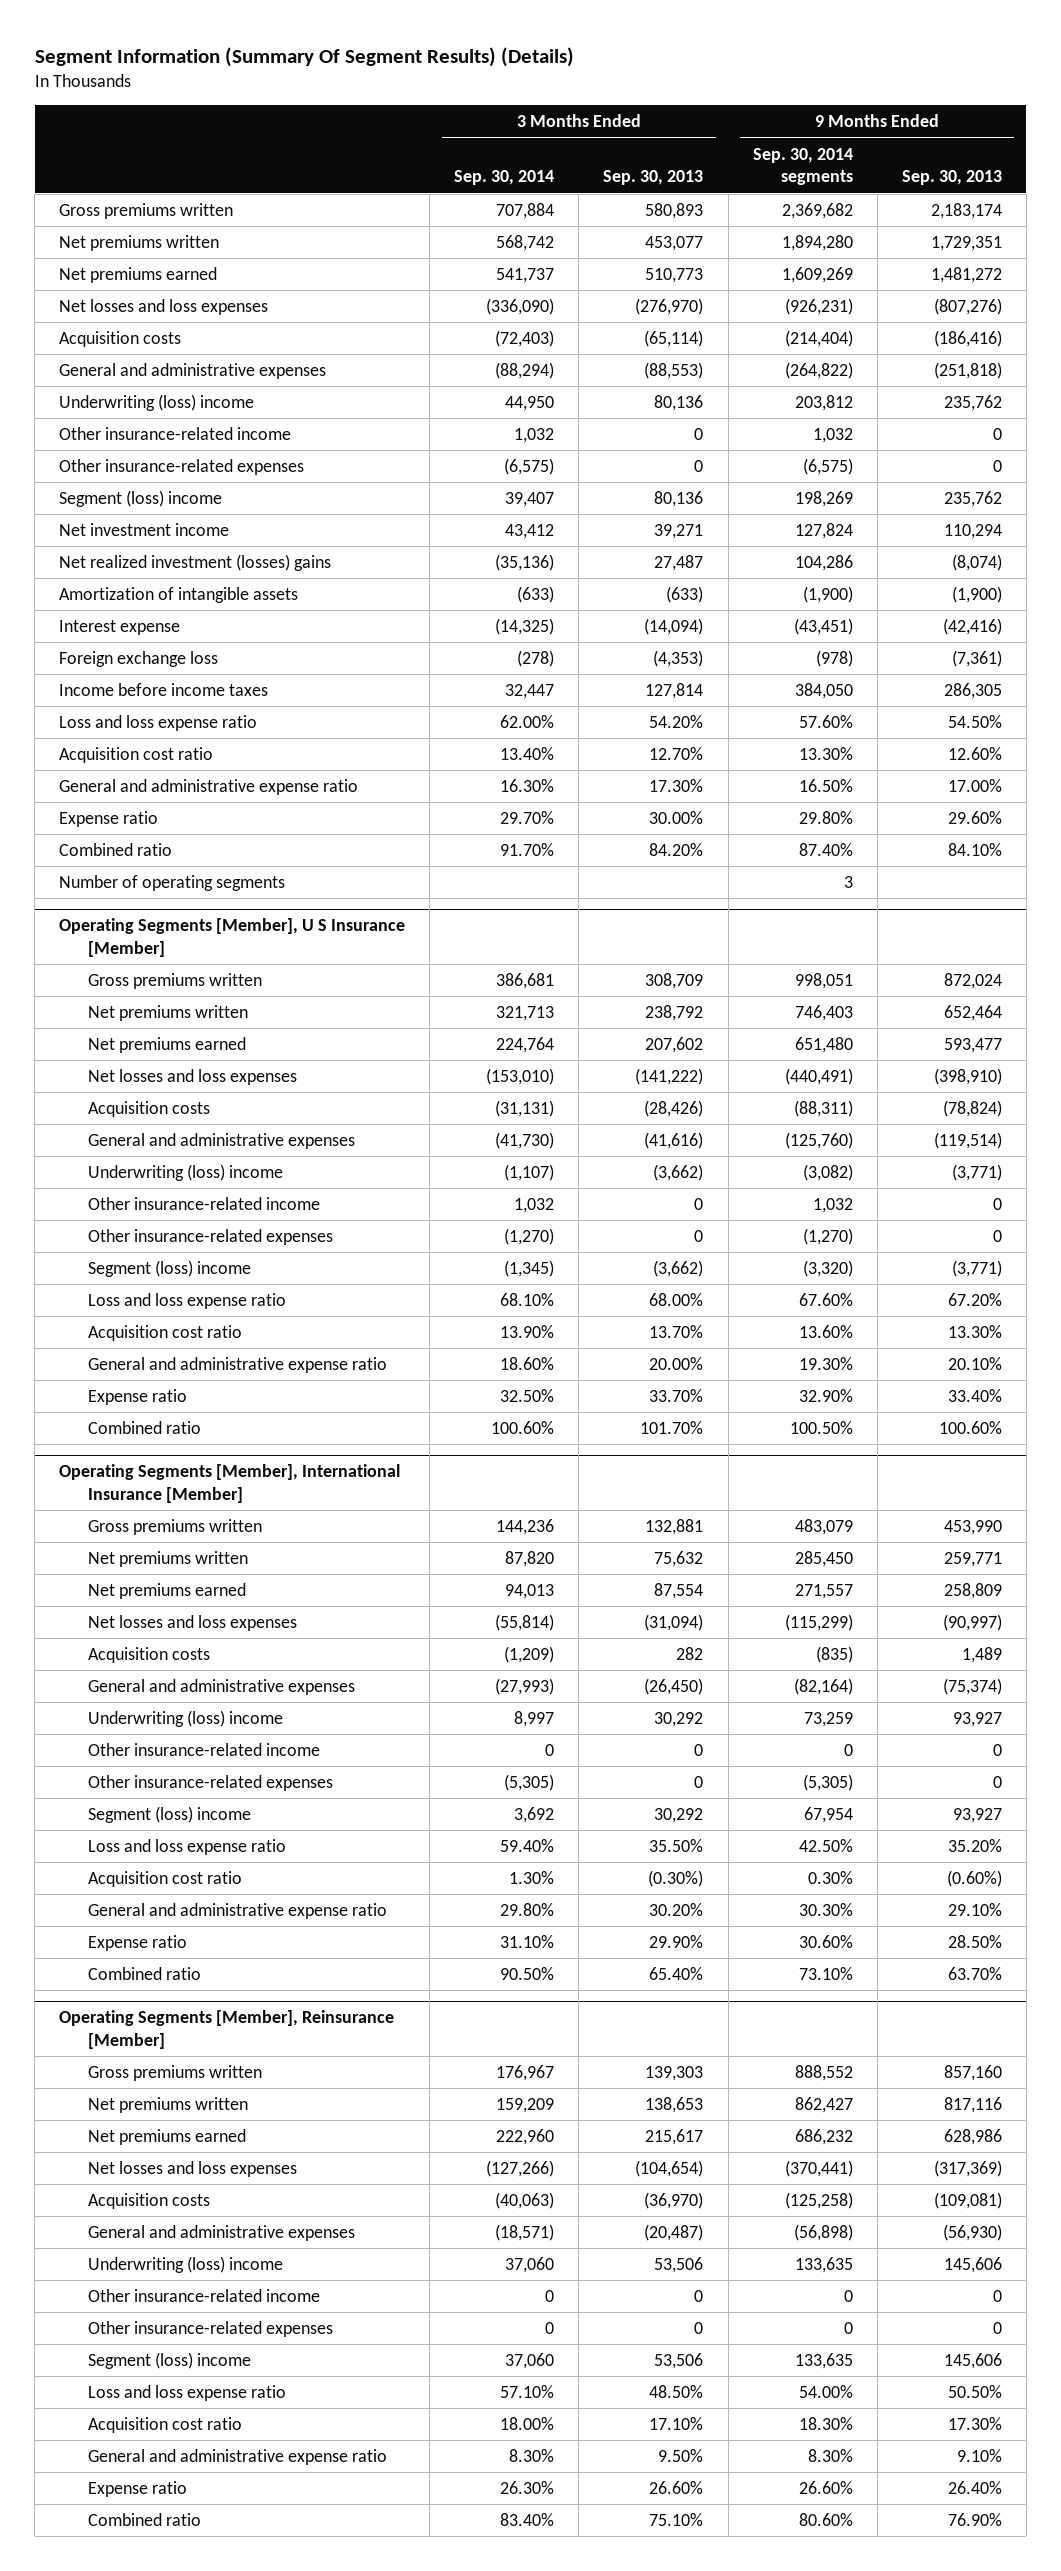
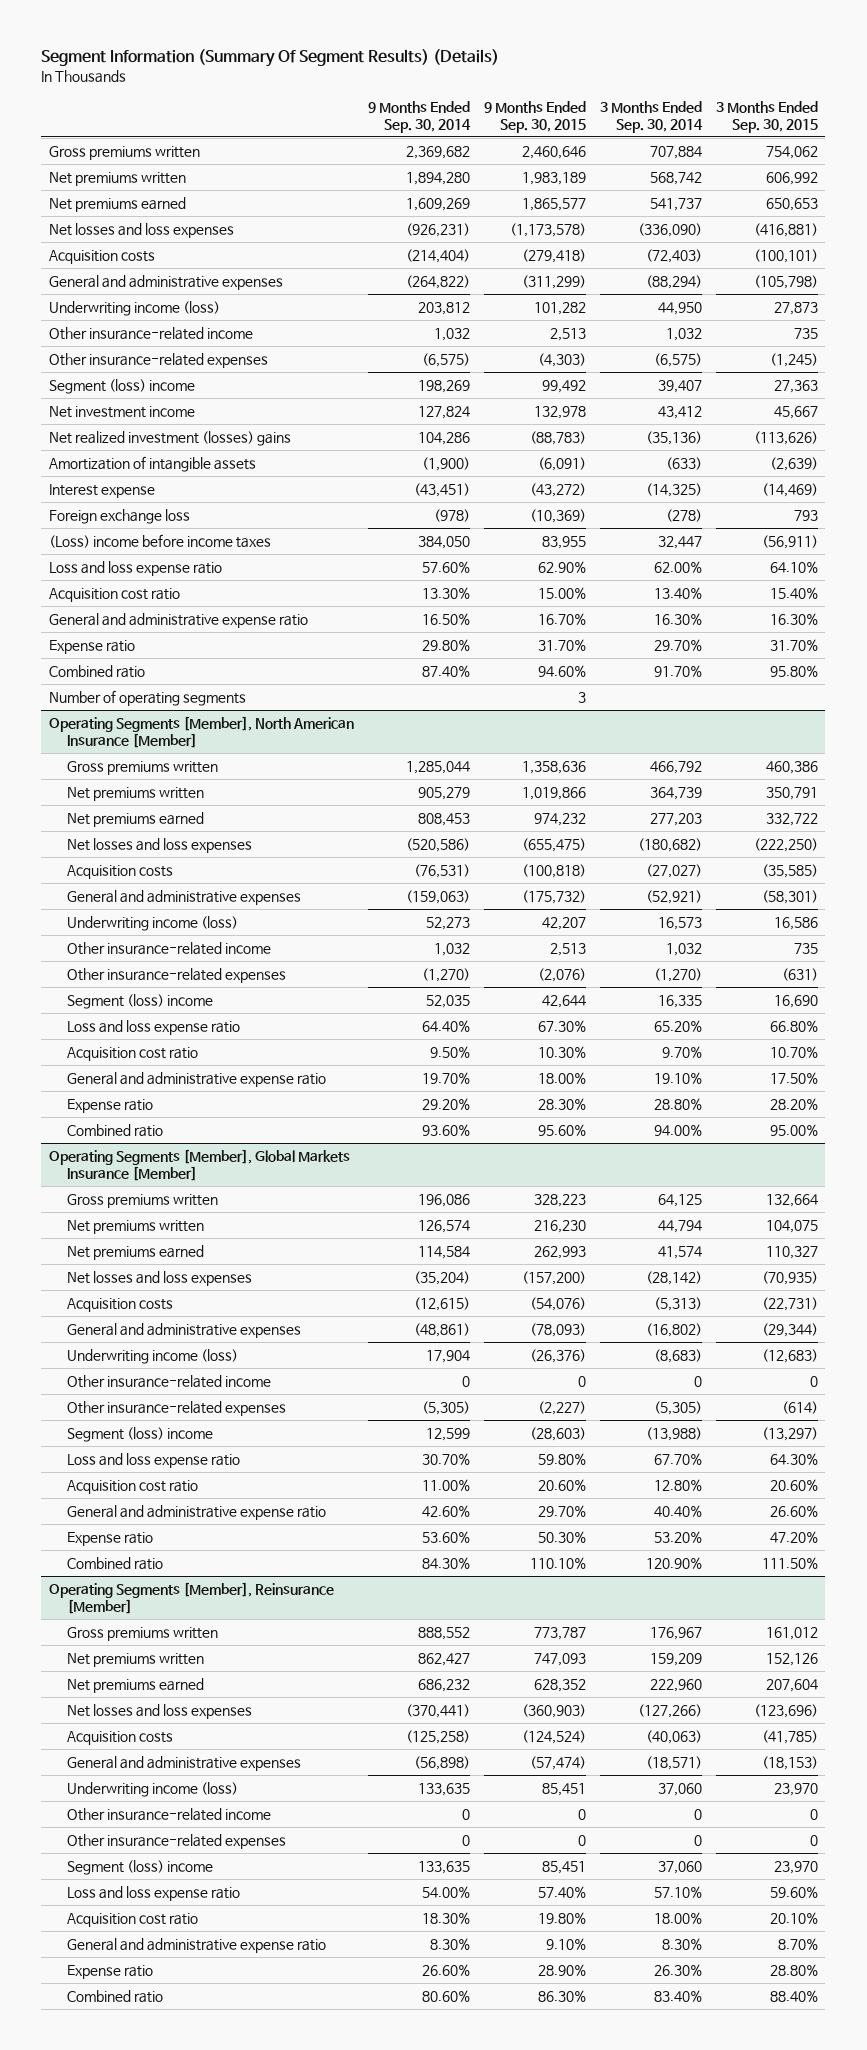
- | 3 Months Ended Sep. 30, 2014 | 3 Months Ended Sep. 30, 2013 | 9 Months Ended Sep. 30, 2014 segments | 9 Months Ended Sep. 30, 2013
+ | 9 Months Ended Sep. 30, 2014 | 9 Months Ended Sep. 30, 2015 | 3 Months Ended Sep. 30, 2014 | 3 Months Ended Sep. 30, 2015
- Underwriting (loss) income | 44,950 | 80,136 | 203,812 | 235,762
+ Underwriting income (loss) | 203,812 | 101,282 | 44,950 | 27,873
- Income before income taxes | 32,447 | 127,814 | 384,050 | 286,305
+ (Loss) income before income taxes | 384,050 | 83,955 | 32,447 | (56,911)
- Operating Segments [Member], U S Insurance [Member]
- Gross premiums written | 386,681 | 308,709 | 998,051 | 872,024
- Net premiums written | 321,713 | 238,792 | 746,403 | 652,464
- Net premiums earned | 224,764 | 207,602 | 651,480 | 593,477
- Net losses and loss expenses | (153,010) | (141,222) | (440,491) | (398,910)
- Acquisition costs | (31,131) | (28,426) | (88,311) | (78,824)
- General and administrative expenses | (41,730) | (41,616) | (125,760) | (119,514)
- Underwriting (loss) income | (1,107) | (3,662) | (3,082) | (3,771)
+ Operating Segments [Member], North American Insurance [Member]
+ Gross premiums written | 1,285,044 | 1,358,636 | 466,792 | 460,386
+ Net premiums written | 905,279 | 1,019,866 | 364,739 | 350,791
+ Net premiums earned | 808,453 | 974,232 | 277,203 | 332,722
+ Net losses and loss expenses | (520,586) | (655,475) | (180,682) | (222,250)
+ Acquisition costs | (76,531) | (100,818) | (27,027) | (35,585)
+ General and administrative expenses | (159,063) | (175,732) | (52,921) | (58,301)
+ Underwriting income (loss) | 52,273 | 42,207 | 16,573 | 16,586
- Segment (loss) income | (1,345) | (3,662) | (3,320) | (3,771)
- Loss and loss expense ratio | 68.10% | 68.00% | 67.60% | 67.20%
- Acquisition cost ratio | 13.90% | 13.70% | 13.60% | 13.30%
- General and administrative expense ratio | 18.60% | 20.00% | 19.30% | 20.10%
- Expense ratio | 32.50% | 33.70% | 32.90% | 33.40%
- Combined ratio | 100.60% | 101.70% | 100.50% | 100.60%
- Operating Segments [Member], International Insurance [Member]
- Gross premiums written | 144,236 | 132,881 | 483,079 | 453,990
- Net premiums written | 87,820 | 75,632 | 285,450 | 259,771
- Net premiums earned | 94,013 | 87,554 | 271,557 | 258,809
- Net losses and loss expenses | (55,814) | (31,094) | (115,299) | (90,997)
- Acquisition costs | (1,209) | 282 | (835) | 1,489
- General and administrative expenses | (27,993) | (26,450) | (82,164) | (75,374)
- Underwriting (loss) income | 8,997 | 30,292 | 73,259 | 93,927
+ Segment (loss) income | 52,035 | 42,644 | 16,335 | 16,690
+ Loss and loss expense ratio | 64.40% | 67.30% | 65.20% | 66.80%
+ Acquisition cost ratio | 9.50% | 10.30% | 9.70% | 10.70%
+ General and administrative expense ratio | 19.70% | 18.00% | 19.10% | 17.50%
+ Expense ratio | 29.20% | 28.30% | 28.80% | 28.20%
+ Combined ratio | 93.60% | 95.60% | 94.00% | 95.00%
+ Operating Segments [Member], Global Markets Insurance [Member]
+ Gross premiums written | 196,086 | 328,223 | 64,125 | 132,664
+ Net premiums written | 126,574 | 216,230 | 44,794 | 104,075
+ Net premiums earned | 114,584 | 262,993 | 41,574 | 110,327
+ Net losses and loss expenses | (35,204) | (157,200) | (28,142) | (70,935)
+ Acquisition costs | (12,615) | (54,076) | (5,313) | (22,731)
+ General and administrative expenses | (48,861) | (78,093) | (16,802) | (29,344)
+ Underwriting income (loss) | 17,904 | (26,376) | (8,683) | (12,683)
- Segment (loss) income | 3,692 | 30,292 | 67,954 | 93,927
- Loss and loss expense ratio | 59.40% | 35.50% | 42.50% | 35.20%
- Acquisition cost ratio | 1.30% | (0.30%) | 0.30% | (0.60%)
- General and administrative expense ratio | 29.80% | 30.20% | 30.30% | 29.10%
- Expense ratio | 31.10% | 29.90% | 30.60% | 28.50%
- Combined ratio | 90.50% | 65.40% | 73.10% | 63.70%
+ Segment (loss) income | 12,599 | (28,603) | (13,988) | (13,297)
+ Loss and loss expense ratio | 30.70% | 59.80% | 67.70% | 64.30%
+ Acquisition cost ratio | 11.00% | 20.60% | 12.80% | 20.60%
+ General and administrative expense ratio | 42.60% | 29.70% | 40.40% | 26.60%
+ Expense ratio | 53.60% | 50.30% | 53.20% | 47.20%
+ Combined ratio | 84.30% | 110.10% | 120.90% | 111.50%
@ Operating Segments [Member], Reinsurance [Member]
- Underwriting (loss) income | 37,060 | 53,506 | 133,635 | 145,606
+ Underwriting income (loss) | 133,635 | 85,451 | 37,060 | 23,970

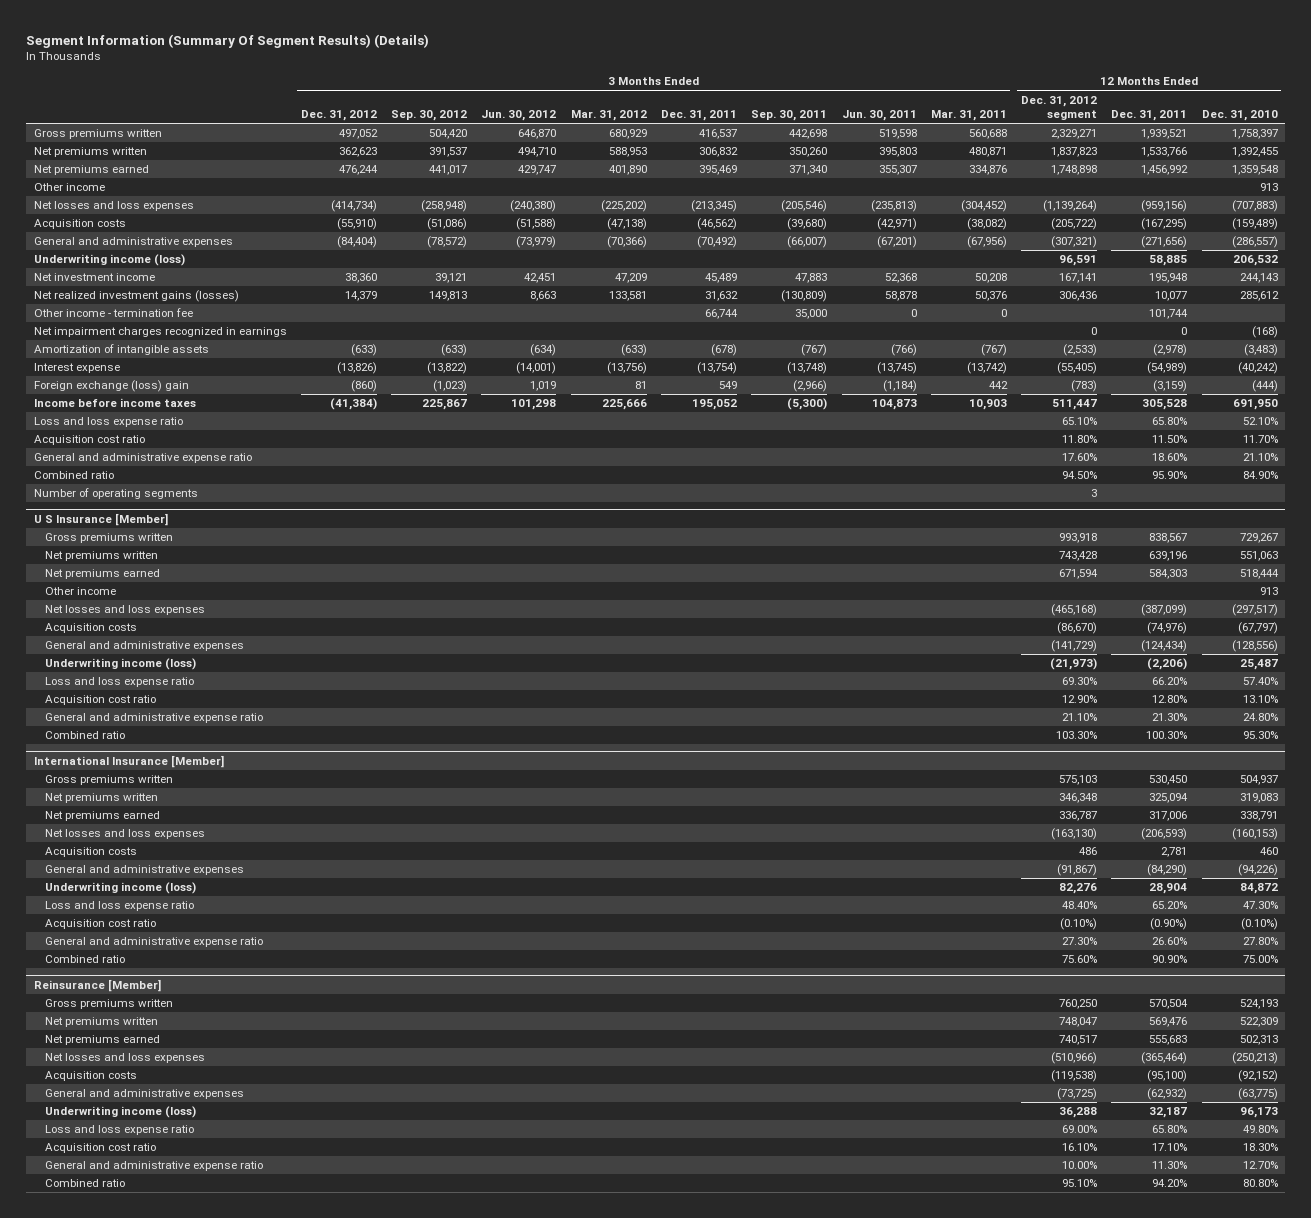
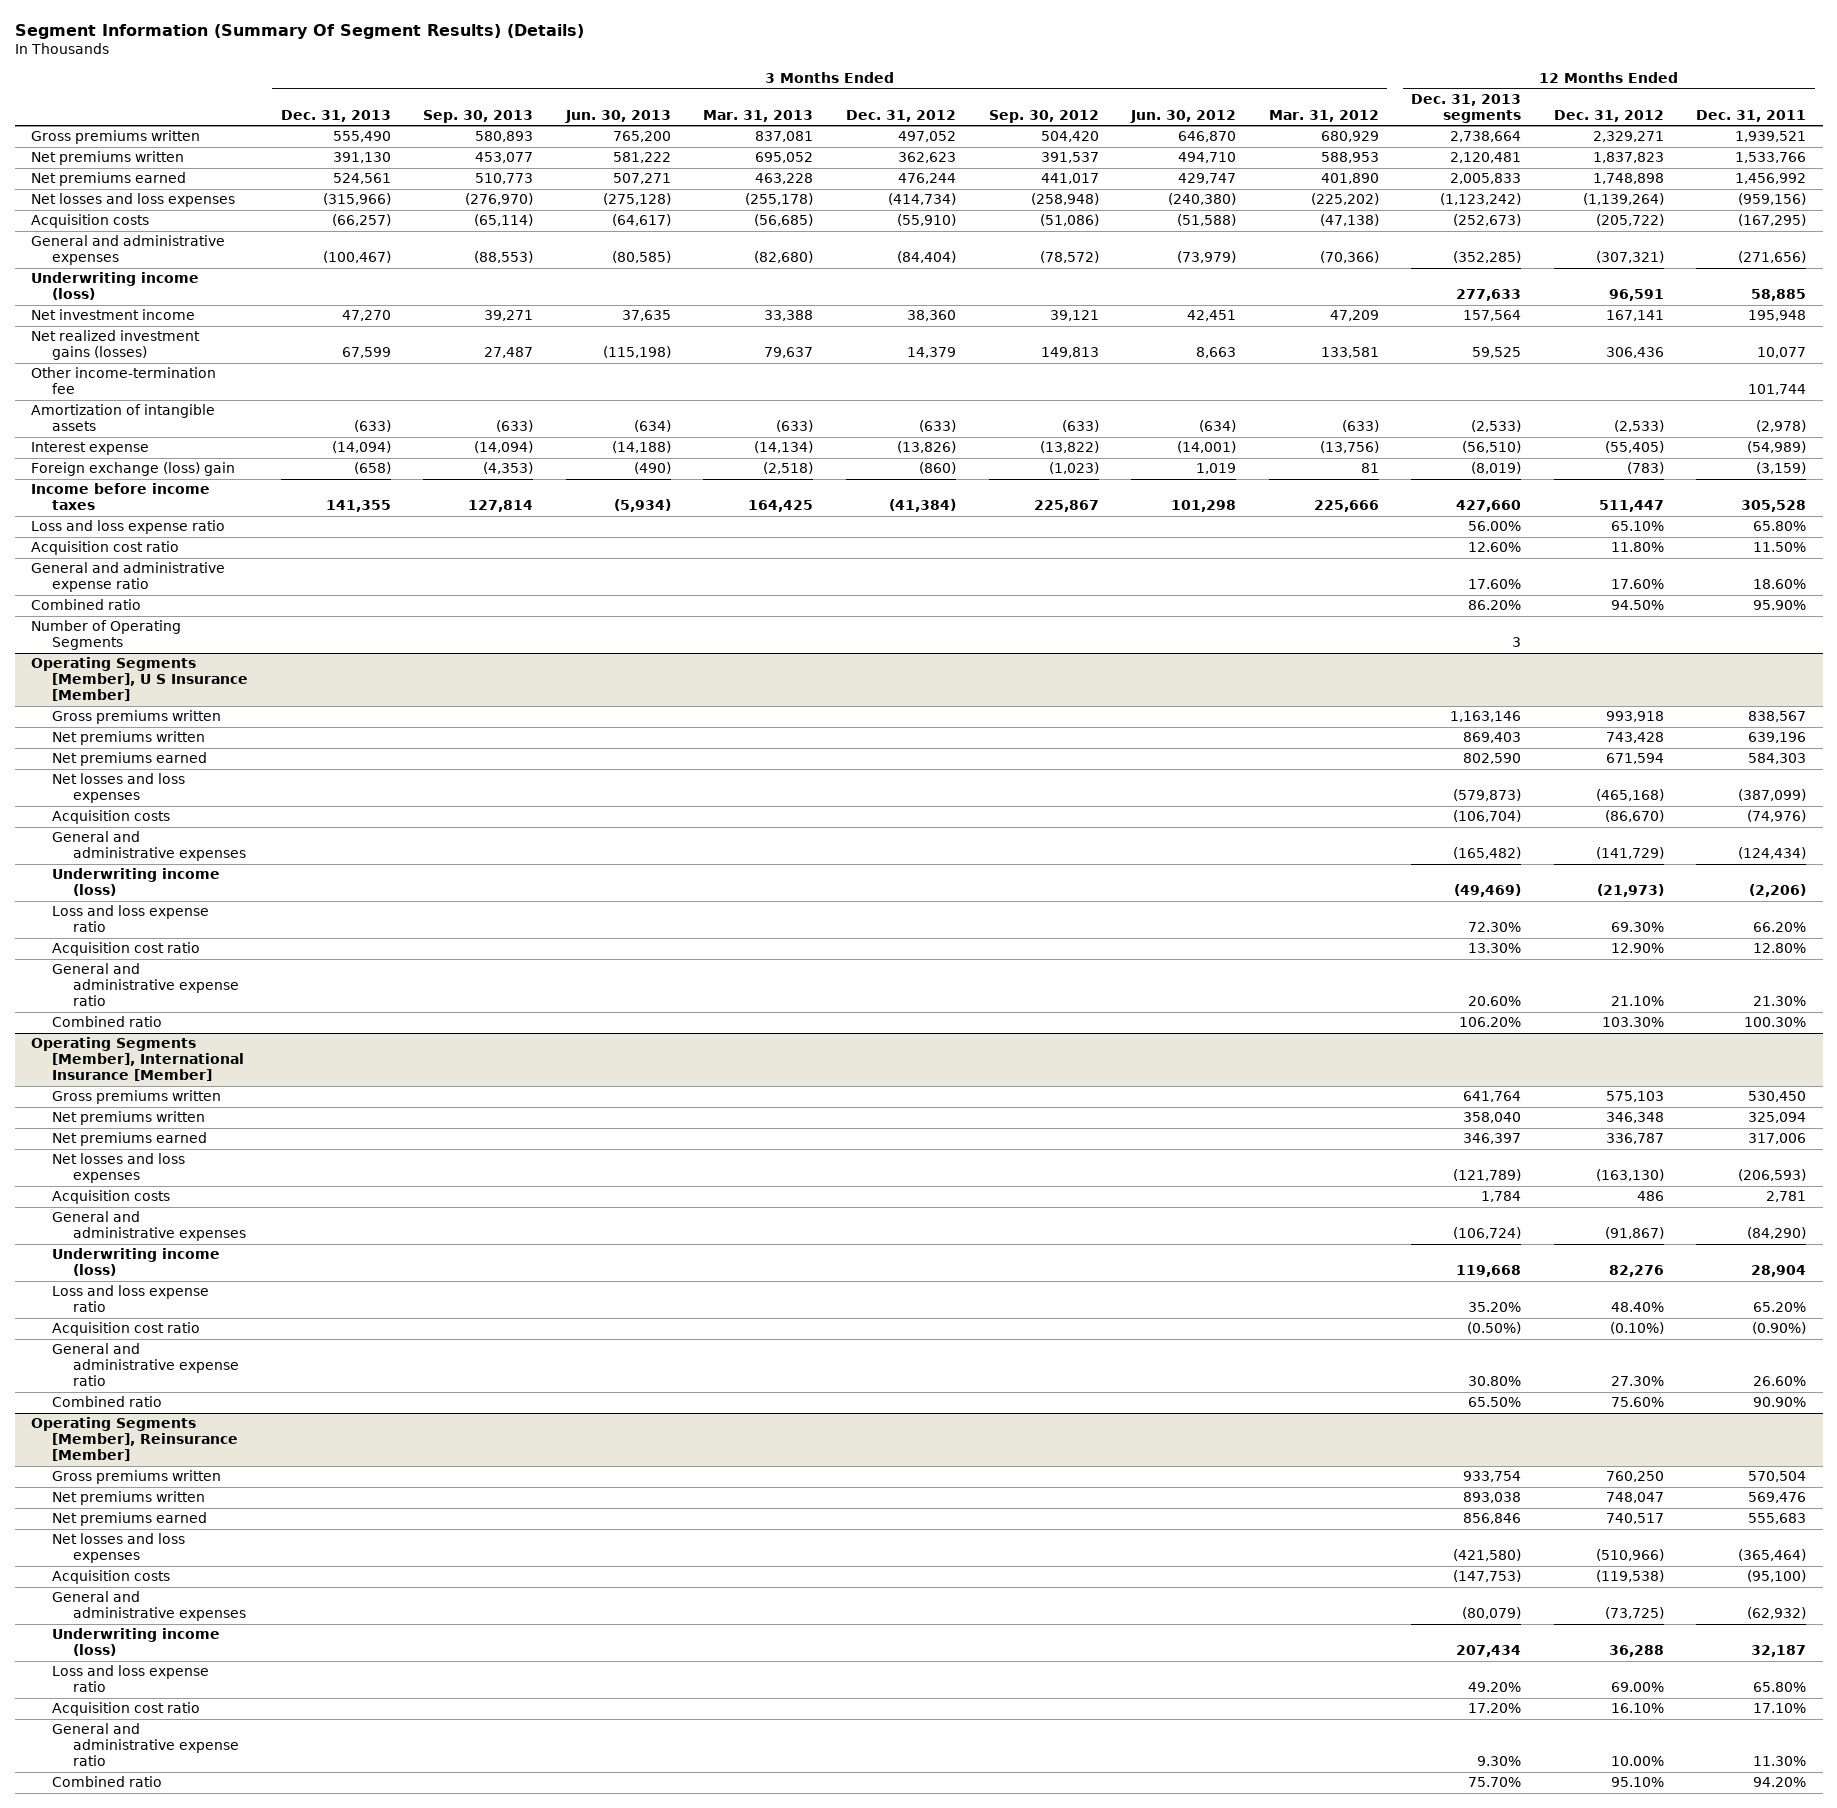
- | 3 Months Ended Dec. 31, 2012 | 3 Months Ended Sep. 30, 2012 | 3 Months Ended Jun. 30, 2012 | 3 Months Ended Mar. 31, 2012 | 3 Months Ended Dec. 31, 2011 | 3 Months Ended Sep. 30, 2011 | 3 Months Ended Jun. 30, 2011 | 3 Months Ended Mar. 31, 2011 | 12 Months Ended Dec. 31, 2012 segment | 12 Months Ended Dec. 31, 2011 | 12 Months Ended Dec. 31, 2010
+ | 3 Months Ended Dec. 31, 2013 | 3 Months Ended Sep. 30, 2013 | 3 Months Ended Jun. 30, 2013 | 3 Months Ended Mar. 31, 2013 | 3 Months Ended Dec. 31, 2012 | 3 Months Ended Sep. 30, 2012 | 3 Months Ended Jun. 30, 2012 | 3 Months Ended Mar. 31, 2012 | 12 Months Ended Dec. 31, 2013 segments | 12 Months Ended Dec. 31, 2012 | 12 Months Ended Dec. 31, 2011
- Other income | | | | | | | | | | | 913
- Other income - termination fee | | | | | 66,744 | 35,000 | 0 | 0 | | 101,744 |
- Net impairment charges recognized in earnings | | | | | | | | | 0 | 0 | (168)
+ Other income-termination fee | | | | | | | | | | | 101,744
- Number of operating segments | | | | | | | | | 3 | |
- U S Insurance [Member]
+ Number of Operating Segments | | | | | | | | | 3 | |
+ Operating Segments [Member], U S Insurance [Member]
- Other income | | | | | | | | | | | 913
- International Insurance [Member]
+ Operating Segments [Member], International Insurance [Member]
- Reinsurance [Member]
+ Operating Segments [Member], Reinsurance [Member]

